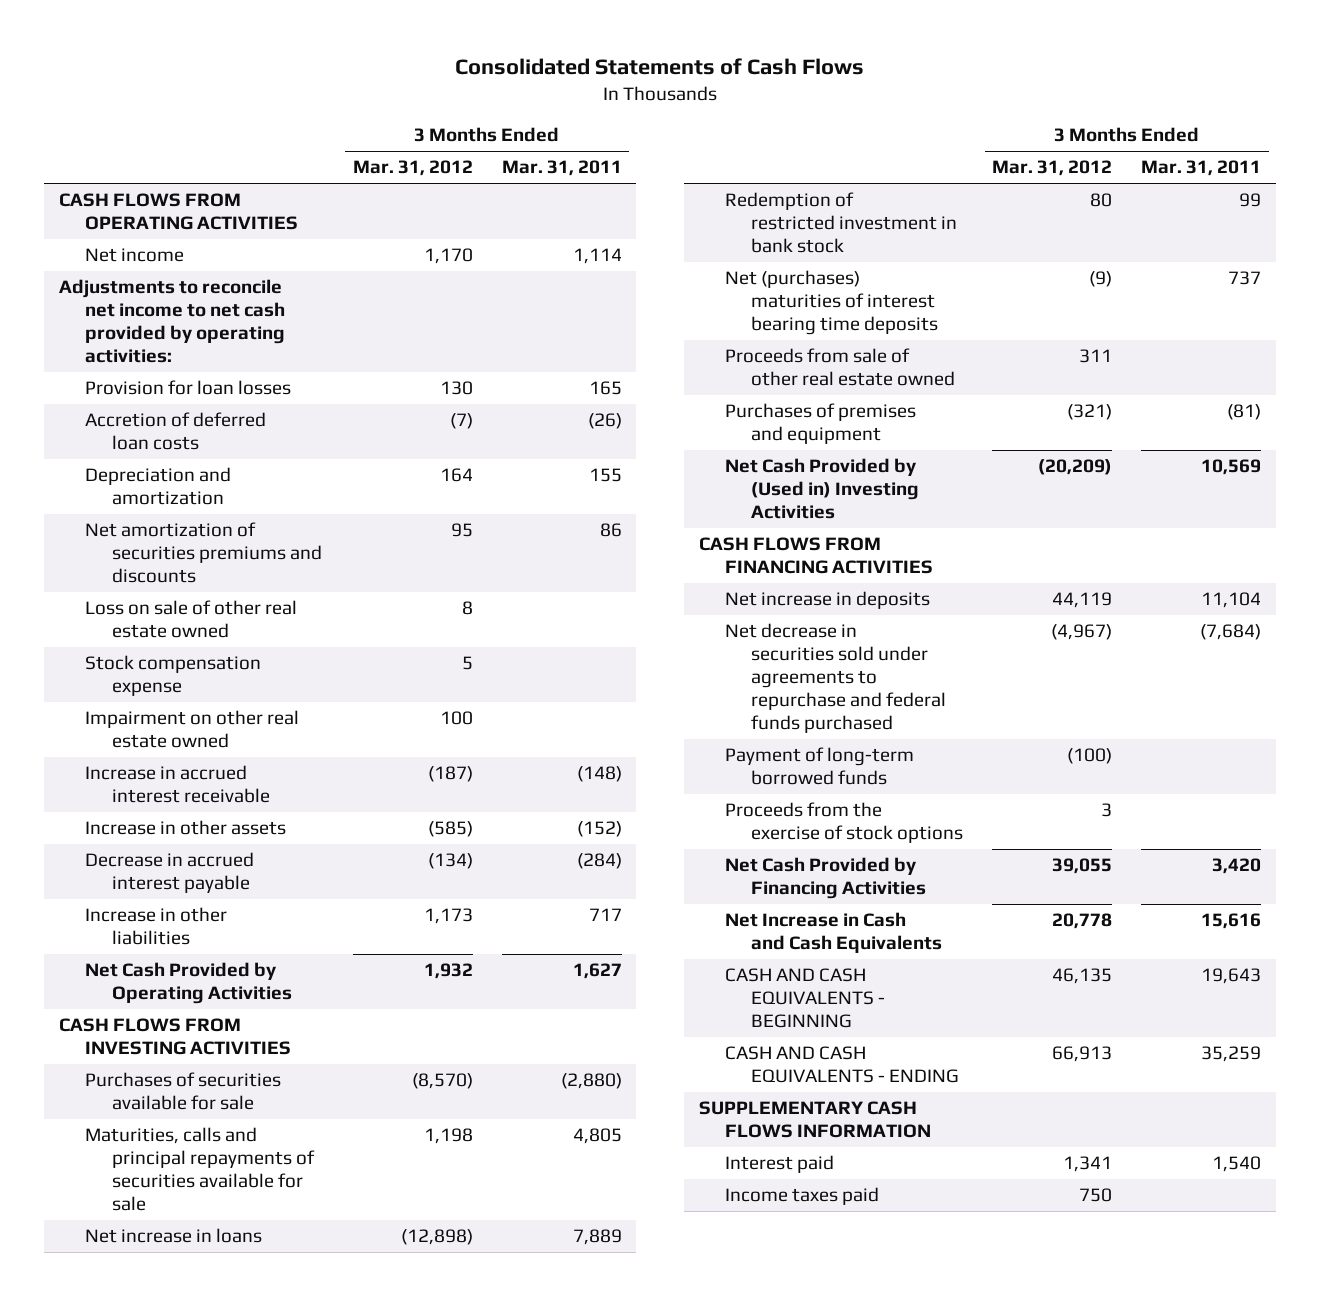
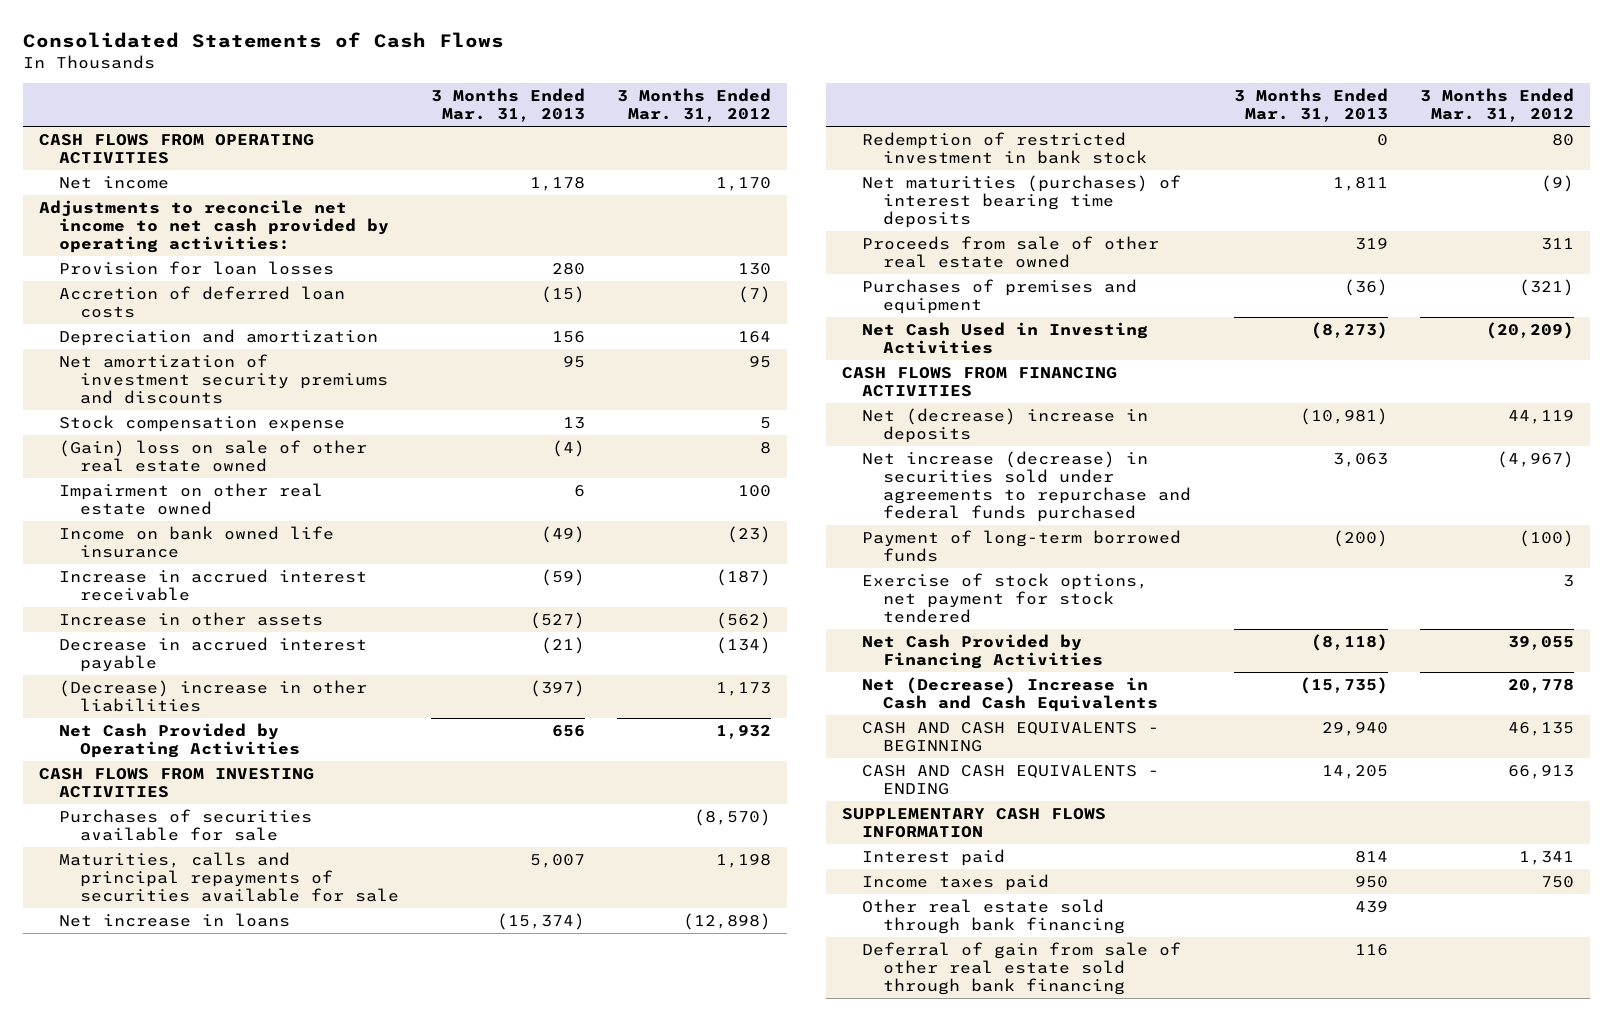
- | 3 Months Ended Mar. 31, 2012 | 3 Months Ended Mar. 31, 2011
+ | 3 Months Ended Mar. 31, 2013 | 3 Months Ended Mar. 31, 2012
- Net amortization of securities premiums and discounts | 95 | 86
- Loss on sale of other real estate owned | 8 |
+ Net amortization of investment security premiums and discounts | 95 | 95
+ (Gain) loss on sale of other real estate owned | (4) | 8
+ Income on bank owned life insurance | (49) | (23)
- Increase in other assets | (585) | (152)
+ Increase in other assets | (527) | (562)
- Increase in other liabilities | 1,173 | 717
+ (Decrease) increase in other liabilities | (397) | 1,173
- Net (purchases) maturities of interest bearing time deposits | (9) | 737
+ Net maturities (purchases) of interest bearing time deposits | 1,811 | (9)
- Net Cash Provided by (Used in) Investing Activities | (20,209) | 10,569
+ Net Cash Used in Investing Activities | (8,273) | (20,209)
- Net increase in deposits | 44,119 | 11,104
- Net decrease in securities sold under agreements to repurchase and federal funds purchased | (4,967) | (7,684)
+ Net (decrease) increase in deposits | (10,981) | 44,119
+ Net increase (decrease) in securities sold under agreements to repurchase and federal funds purchased | 3,063 | (4,967)
- Proceeds from the exercise of stock options | 3 |
+ Exercise of stock options, net payment for stock tendered | | 3
- Net Increase in Cash and Cash Equivalents | 20,778 | 15,616
+ Net (Decrease) Increase in Cash and Cash Equivalents | (15,735) | 20,778
+ Other real estate sold through bank financing | 439 |
+ Deferral of gain from sale of other real estate sold through bank financing | 116 |

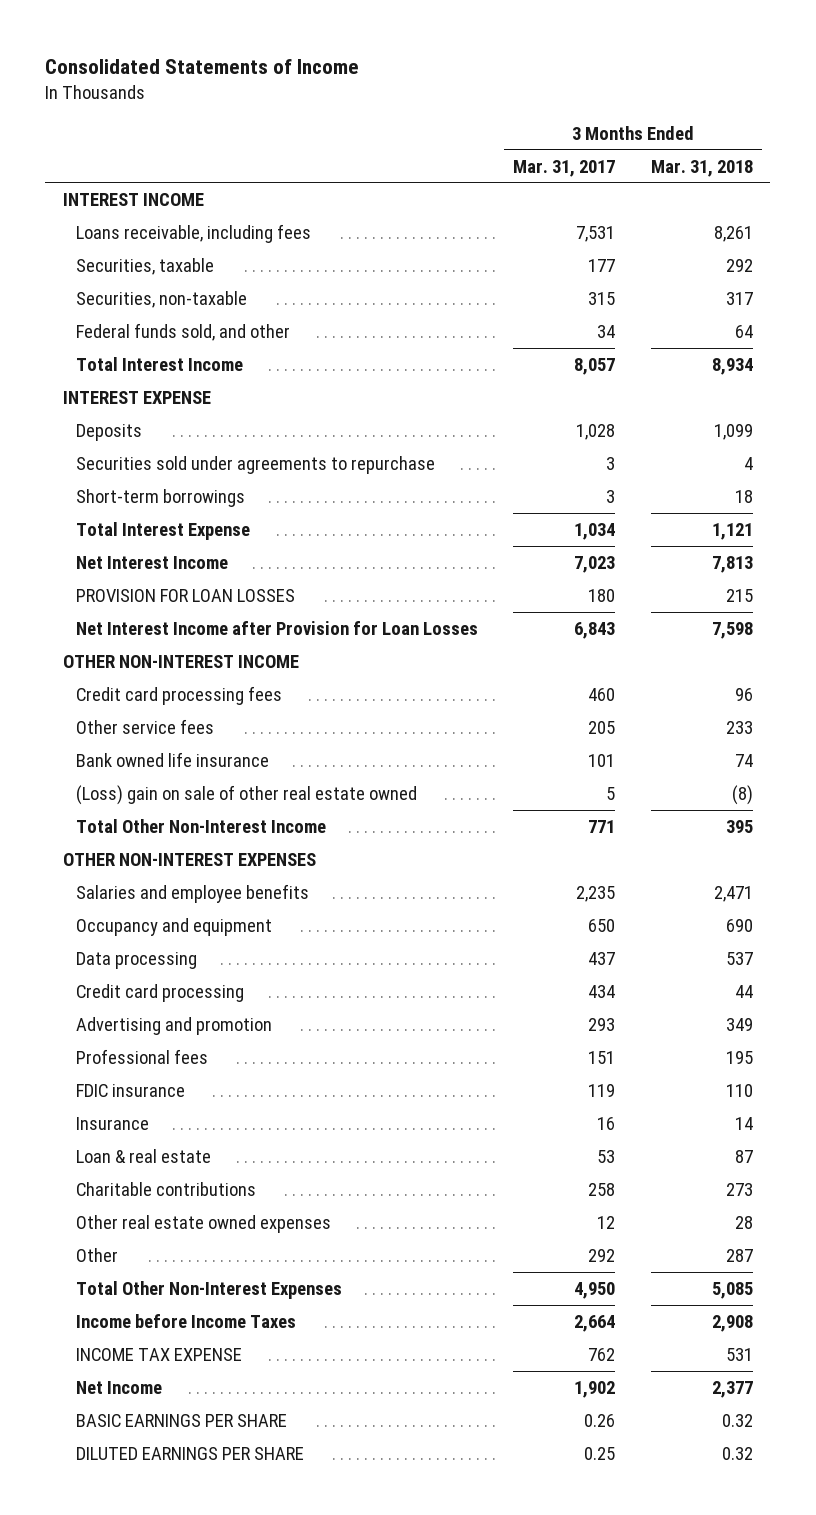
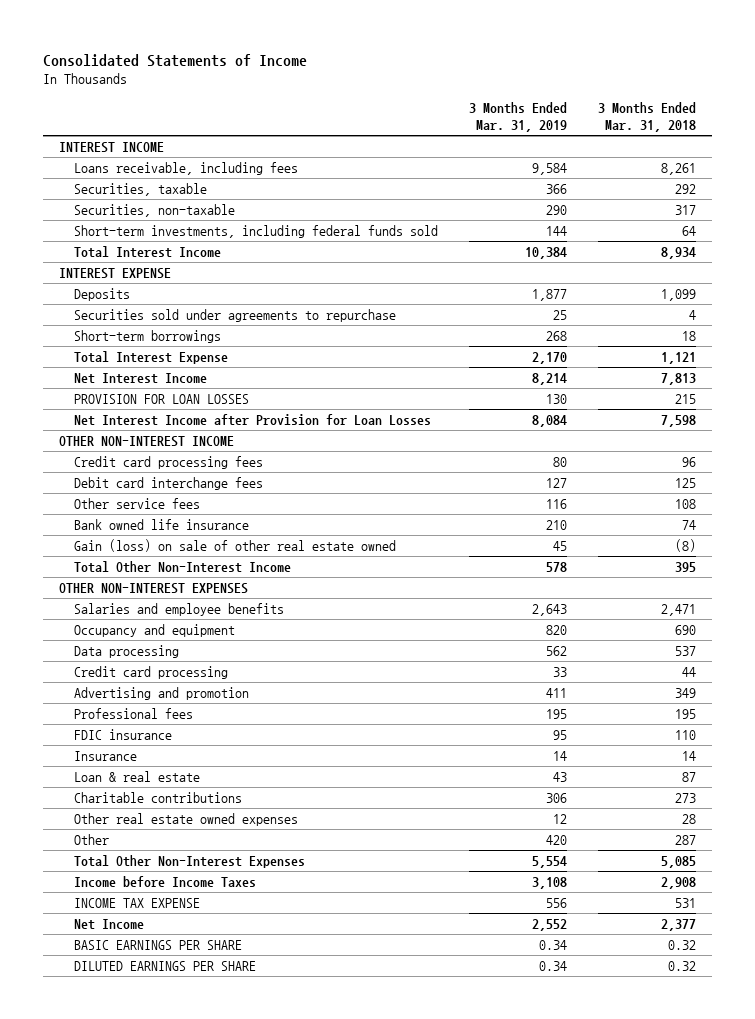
- | 3 Months Ended Mar. 31, 2017 | 3 Months Ended Mar. 31, 2018
+ | 3 Months Ended Mar. 31, 2019 | 3 Months Ended Mar. 31, 2018
- Federal funds sold, and other | 34 | 64
+ Short-term investments, including federal funds sold | 144 | 64
- Other service fees | 205 | 233
+ Debit card interchange fees | 127 | 125
+ Other service fees | 116 | 108
- (Loss) gain on sale of other real estate owned | 5 | (8)
+ Gain (loss) on sale of other real estate owned | 45 | (8)

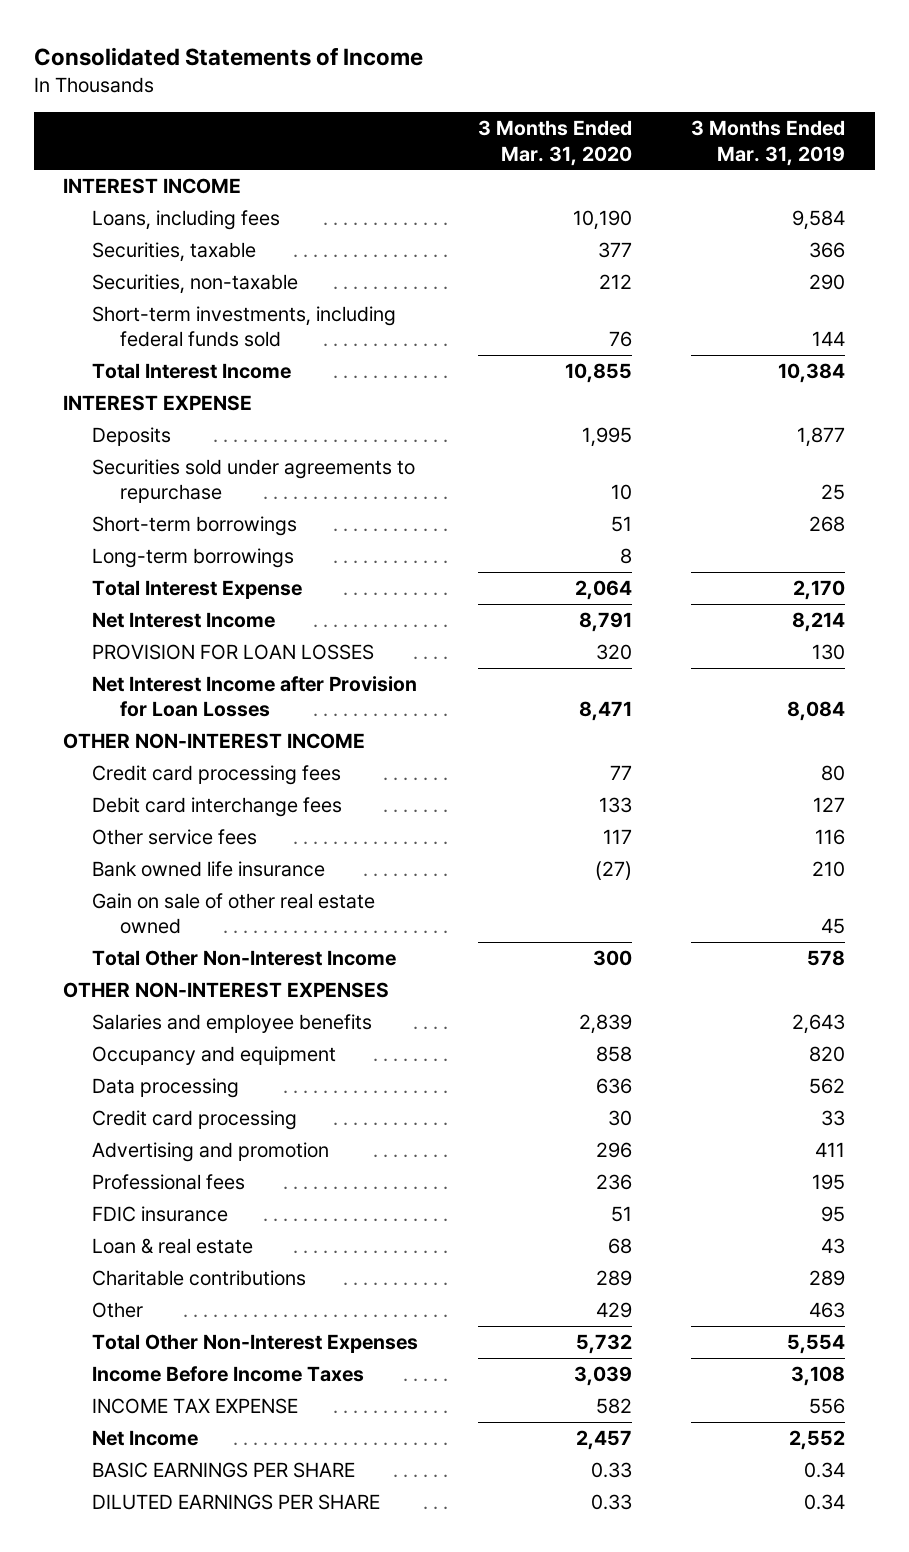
- | 3 Months Ended Mar. 31, 2019 | 3 Months Ended Mar. 31, 2018
+ | 3 Months Ended Mar. 31, 2020 | 3 Months Ended Mar. 31, 2019
- Loans receivable, including fees | 9,584 | 8,261
+ Loans, including fees | 10,190 | 9,584
+ Long-term borrowings | 8 |
- Gain (loss) on sale of other real estate owned | 45 | (8)
+ Gain on sale of other real estate owned | | 45
- Insurance | 14 | 14
- Charitable contributions | 306 | 273
- Other real estate owned expenses | 12 | 28
- Other | 420 | 287
+ Charitable contributions | 289 | 289
+ Other | 429 | 463
- Income before Income Taxes | 3,108 | 2,908
+ Income Before Income Taxes | 3,039 | 3,108

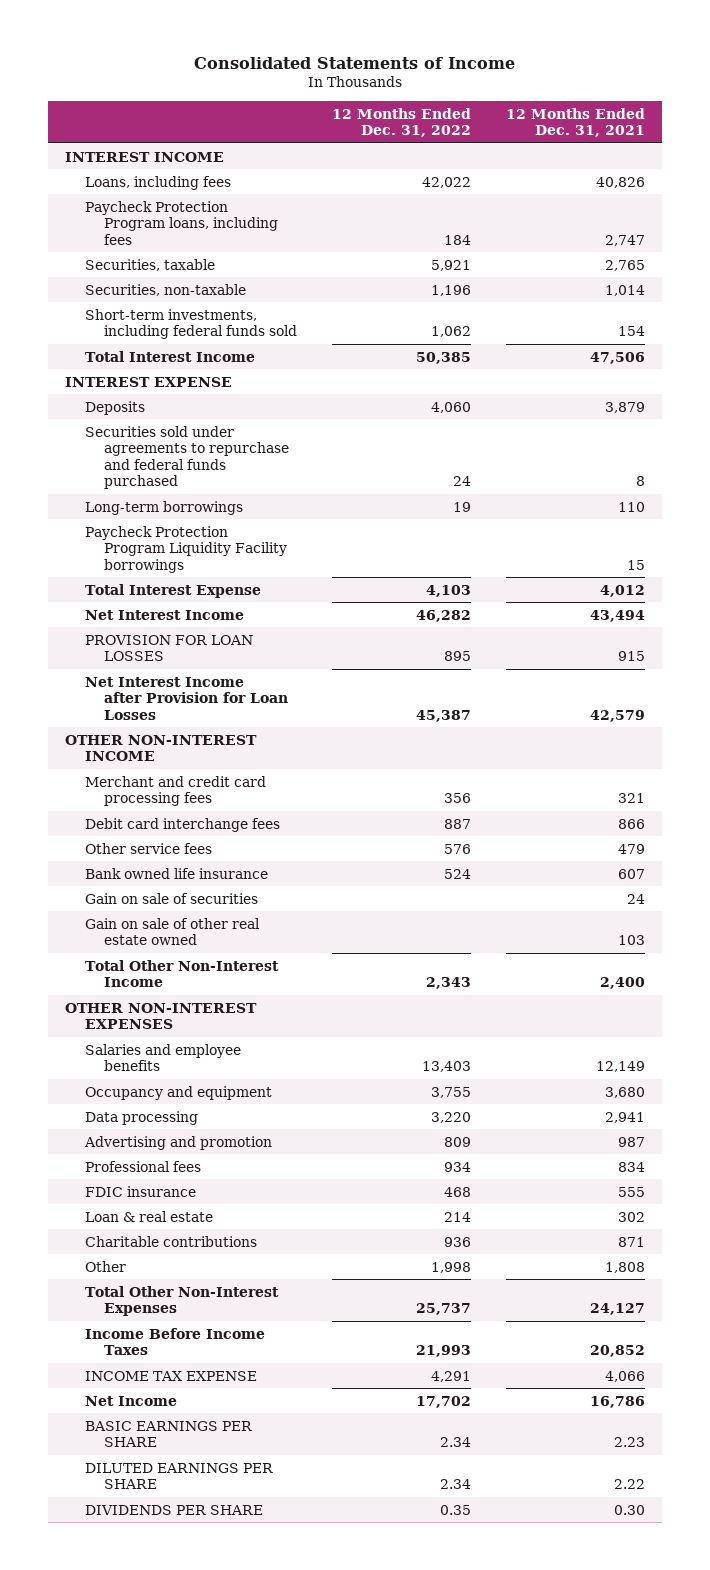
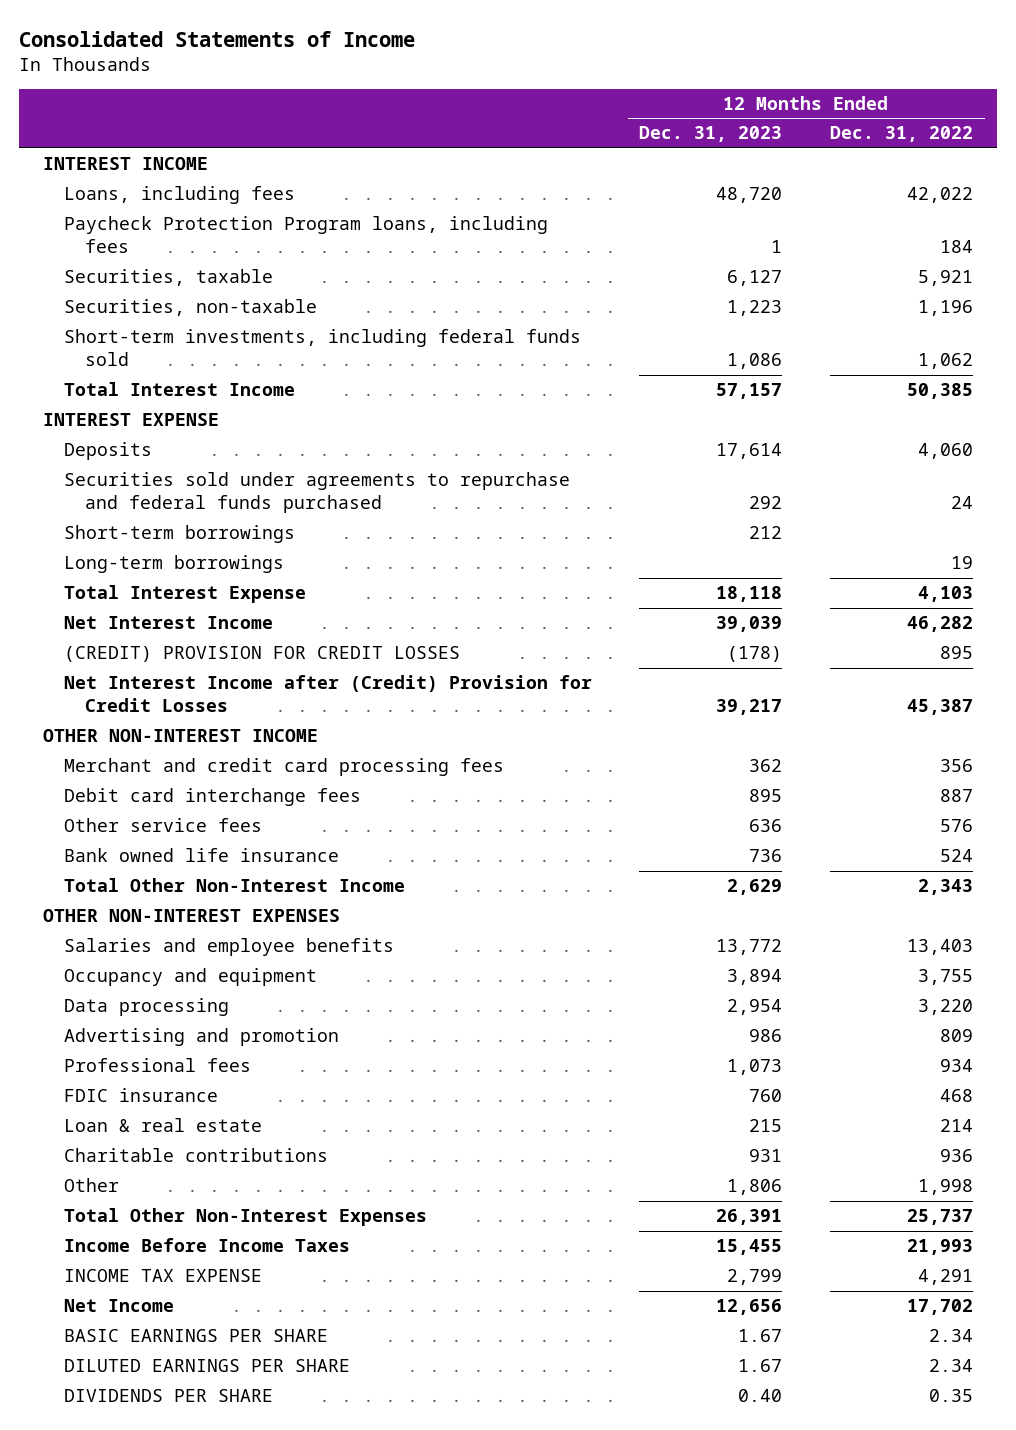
- | 12 Months Ended Dec. 31, 2022 | 12 Months Ended Dec. 31, 2021
+ | 12 Months Ended Dec. 31, 2023 | 12 Months Ended Dec. 31, 2022
+ Short-term borrowings | 212 |
- Paycheck Protection Program Liquidity Facility borrowings | | 15
- PROVISION FOR LOAN LOSSES | 895 | 915
- Net Interest Income after Provision for Loan Losses | 45,387 | 42,579
+ (CREDIT) PROVISION FOR CREDIT LOSSES | (178) | 895
+ Net Interest Income after (Credit) Provision for Credit Losses | 39,217 | 45,387
- Gain on sale of securities | | 24
- Gain on sale of other real estate owned | | 103

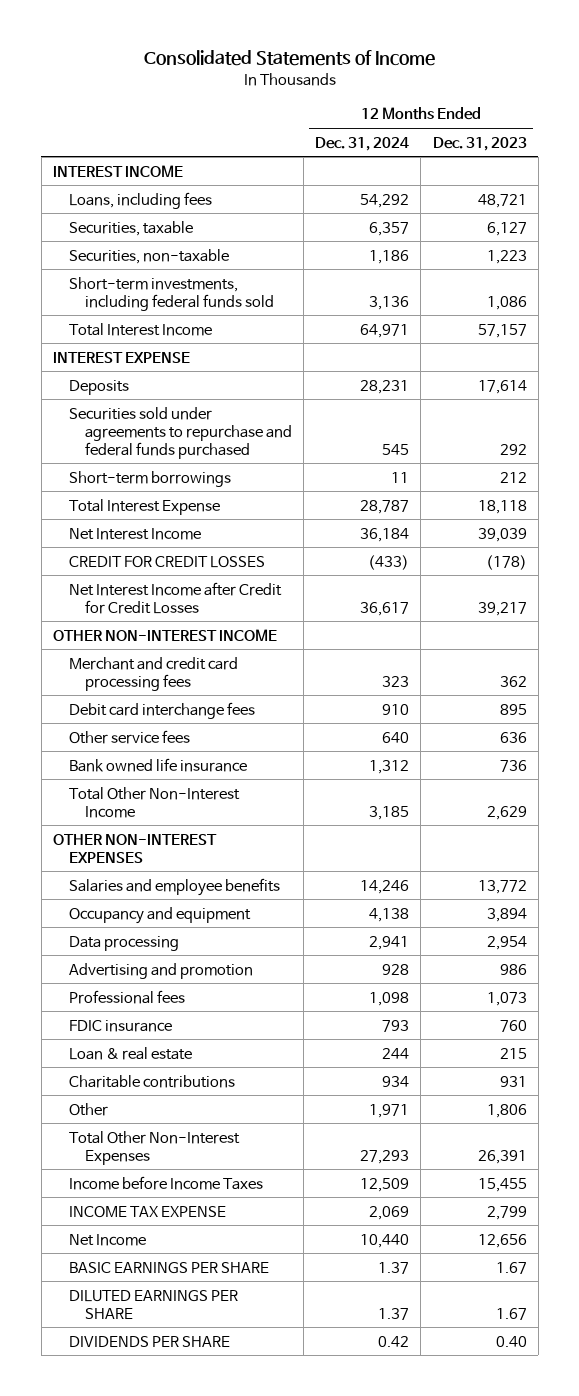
- | 12 Months Ended Dec. 31, 2023 | 12 Months Ended Dec. 31, 2022
+ | 12 Months Ended Dec. 31, 2024 | 12 Months Ended Dec. 31, 2023
- Loans, including fees | 48,720 | 42,022
- Paycheck Protection Program loans, including fees | 1 | 184
+ Loans, including fees | 54,292 | 48,721
- Long-term borrowings | | 19
- (CREDIT) PROVISION FOR CREDIT LOSSES | (178) | 895
- Net Interest Income after (Credit) Provision for Credit Losses | 39,217 | 45,387
+ CREDIT FOR CREDIT LOSSES | (433) | (178)
+ Net Interest Income after Credit for Credit Losses | 36,617 | 39,217
- Income Before Income Taxes | 15,455 | 21,993
+ Income before Income Taxes | 12,509 | 15,455

